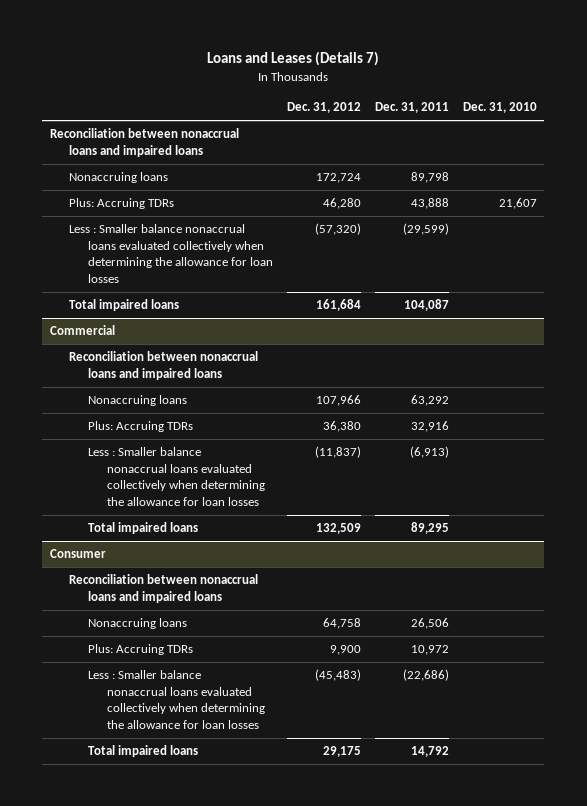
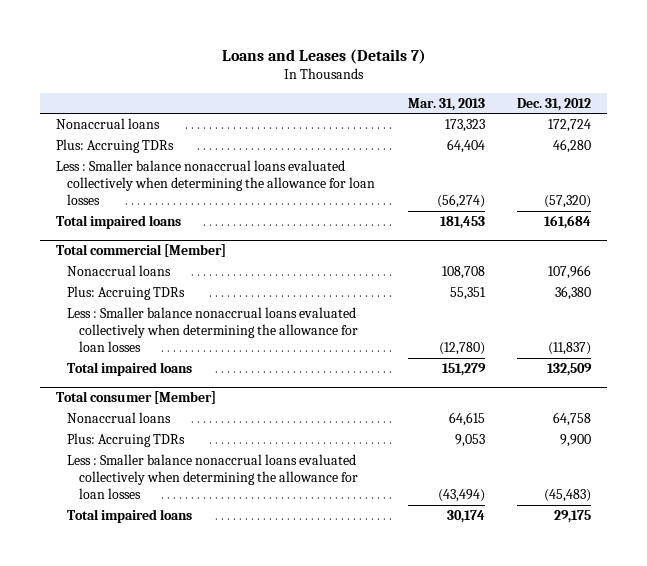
- | Dec. 31, 2012 | Dec. 31, 2011 | Dec. 31, 2010
+ | Mar. 31, 2013 | Dec. 31, 2012
- Reconciliation between nonaccrual loans and impaired loans
- Nonaccruing loans | 172,724 | 89,798 |
+ Nonaccrual loans | 173,323 | 172,724
- Commercial
- Reconciliation between nonaccrual loans and impaired loans
- Nonaccruing loans | 107,966 | 63,292 |
+ Total commercial [Member]
+ Nonaccrual loans | 108,708 | 107,966
- Consumer
- Reconciliation between nonaccrual loans and impaired loans
- Nonaccruing loans | 64,758 | 26,506 |
+ Total consumer [Member]
+ Nonaccrual loans | 64,615 | 64,758

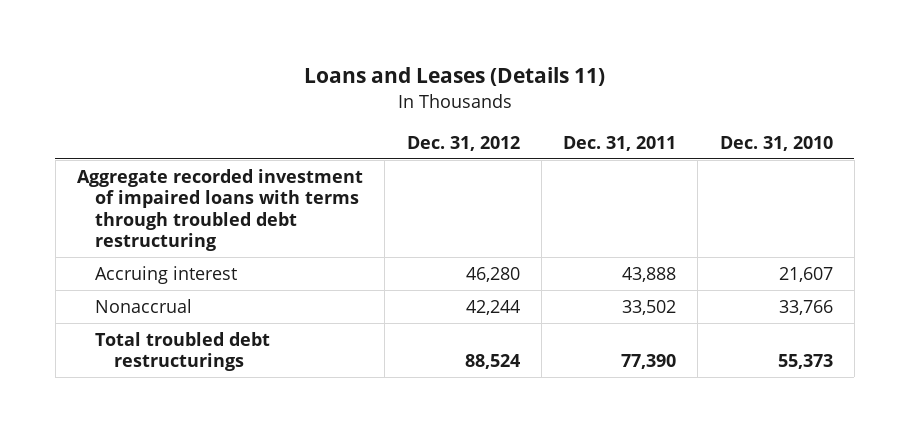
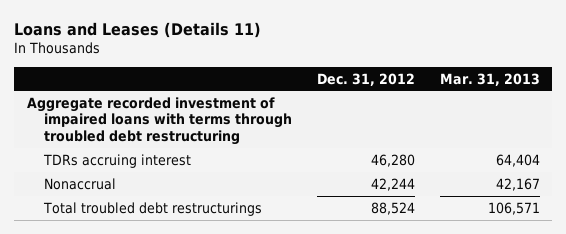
- | Dec. 31, 2012 | Dec. 31, 2011 | Dec. 31, 2010
+ | Dec. 31, 2012 | Mar. 31, 2013
- Accruing interest | 46,280 | 43,888 | 21,607
+ TDRs accruing interest | 46,280 | 64,404

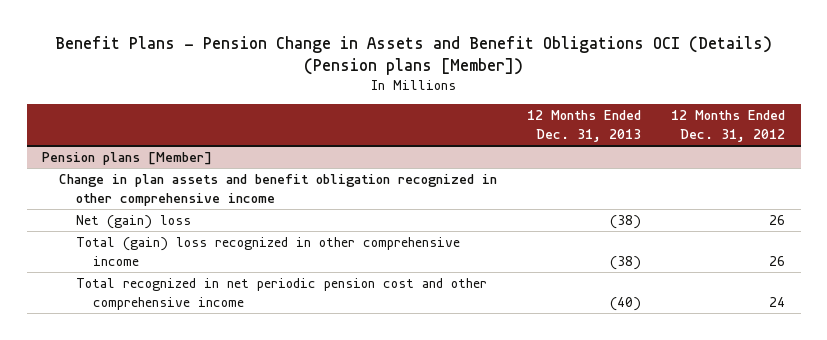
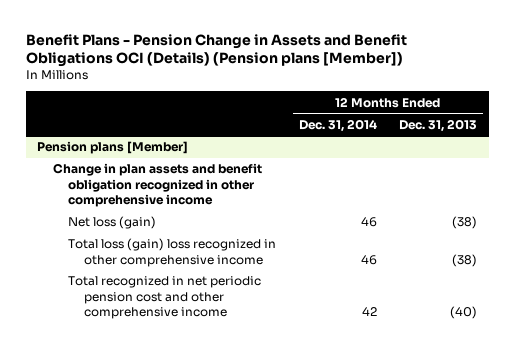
- | 12 Months Ended Dec. 31, 2013 | 12 Months Ended Dec. 31, 2012
+ | 12 Months Ended Dec. 31, 2014 | 12 Months Ended Dec. 31, 2013
@ Pension plans [Member]
- Net (gain) loss | (38) | 26
- Total (gain) loss recognized in other comprehensive income | (38) | 26
+ Net loss (gain) | 46 | (38)
+ Total loss (gain) loss recognized in other comprehensive income | 46 | (38)

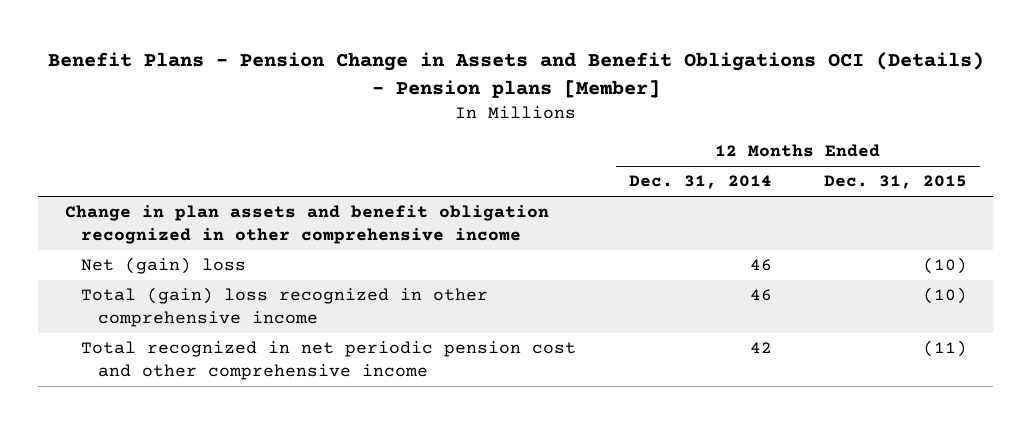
- Benefit Plans - Pension Change in Assets and Benefit Obligations OCI (Details) (Pension plans [Member])
+ Benefit Plans - Pension Change in Assets and Benefit Obligations OCI (Details) - Pension plans [Member]
- | 12 Months Ended Dec. 31, 2014 | 12 Months Ended Dec. 31, 2013
+ | 12 Months Ended Dec. 31, 2014 | 12 Months Ended Dec. 31, 2015
- Pension plans [Member]
- Net loss (gain) | 46 | (38)
- Total loss (gain) loss recognized in other comprehensive income | 46 | (38)
+ Net (gain) loss | 46 | (10)
+ Total (gain) loss recognized in other comprehensive income | 46 | (10)

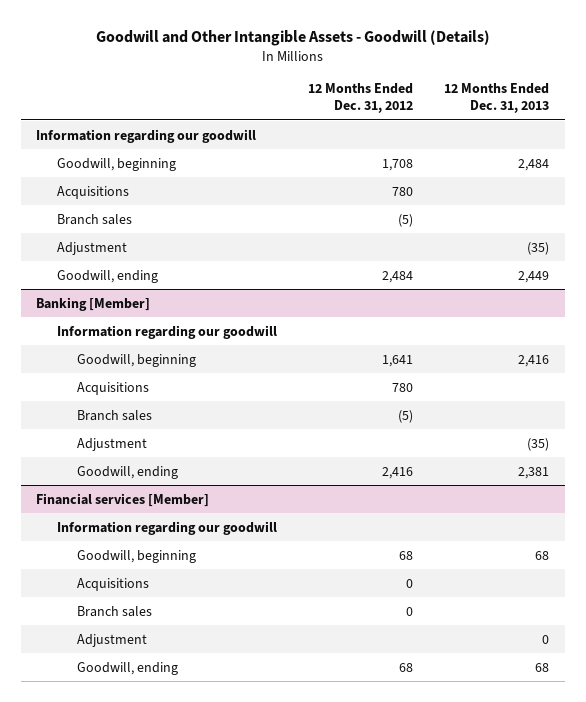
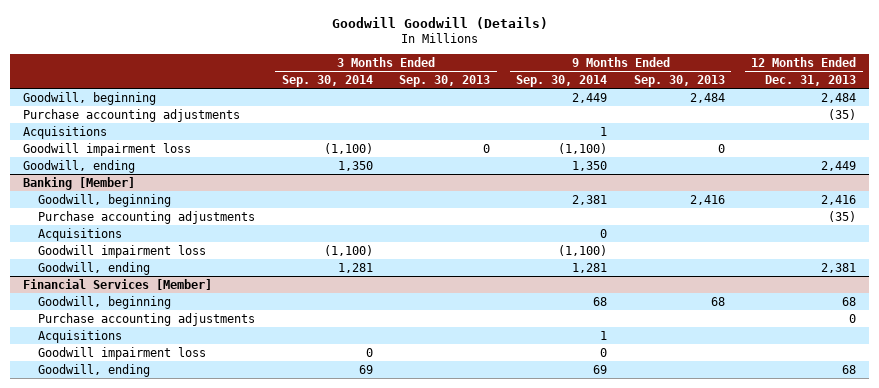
- Goodwill and Other Intangible Assets - Goodwill (Details)
+ Goodwill Goodwill (Details)
- | 12 Months Ended Dec. 31, 2012 | 12 Months Ended Dec. 31, 2013
+ | 3 Months Ended Sep. 30, 2014 | 3 Months Ended Sep. 30, 2013 | 9 Months Ended Sep. 30, 2014 | 9 Months Ended Sep. 30, 2013 | 12 Months Ended Dec. 31, 2013
- Information regarding our goodwill
+ Purchase accounting adjustments | | | | | (35)
- Branch sales | (5) |
- Adjustment | | (35)
+ Goodwill impairment loss | (1,100) | 0 | (1,100) | 0 |
@ Banking [Member]
- Information regarding our goodwill
+ Purchase accounting adjustments | | | | | (35)
- Branch sales | (5) |
- Adjustment | | (35)
+ Goodwill impairment loss | (1,100) | | (1,100) | |
- Financial services [Member]
- Information regarding our goodwill
+ Financial Services [Member]
+ Purchase accounting adjustments | | | | | 0
- Branch sales | 0 |
- Adjustment | | 0
+ Goodwill impairment loss | 0 | | 0 | |

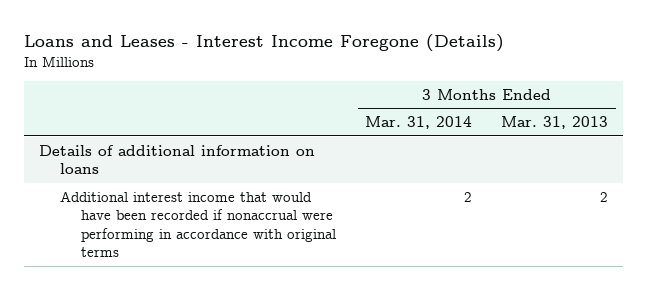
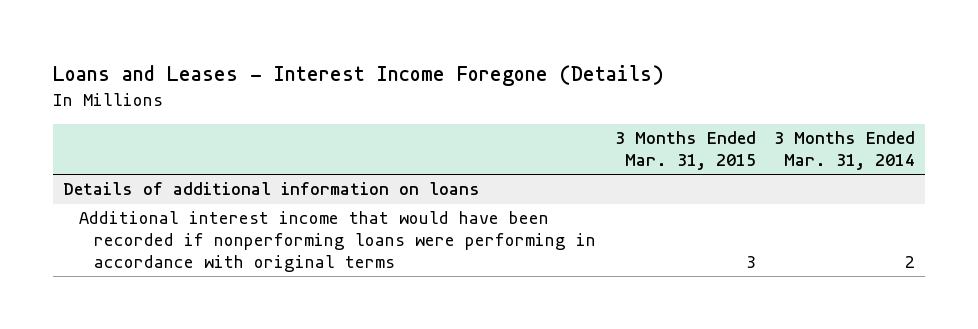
- | 3 Months Ended Mar. 31, 2014 | 3 Months Ended Mar. 31, 2013
+ | 3 Months Ended Mar. 31, 2015 | 3 Months Ended Mar. 31, 2014
- Additional interest income that would have been recorded if nonaccrual were performing in accordance with original terms | 2 | 2
+ Additional interest income that would have been recorded if nonperforming loans were performing in accordance with original terms | 3 | 2

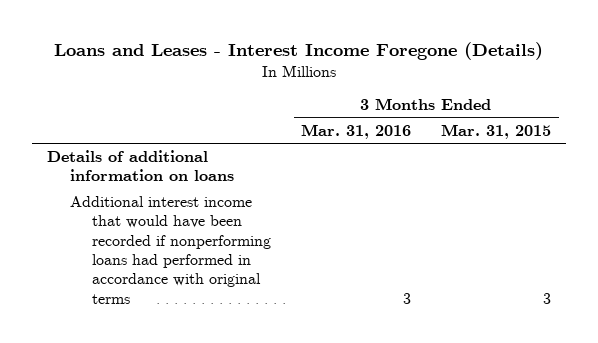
- | 3 Months Ended Mar. 31, 2015 | 3 Months Ended Mar. 31, 2014
+ | 3 Months Ended Mar. 31, 2016 | 3 Months Ended Mar. 31, 2015
- Additional interest income that would have been recorded if nonperforming loans were performing in accordance with original terms | 3 | 2
+ Additional interest income that would have been recorded if nonperforming loans had performed in accordance with original terms | 3 | 3

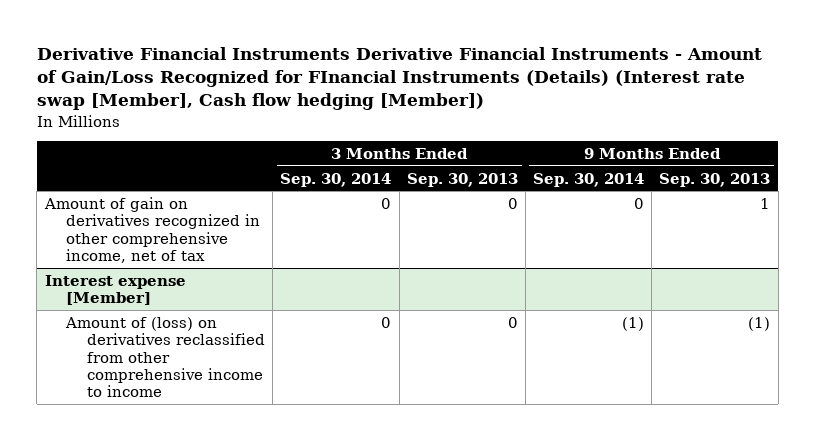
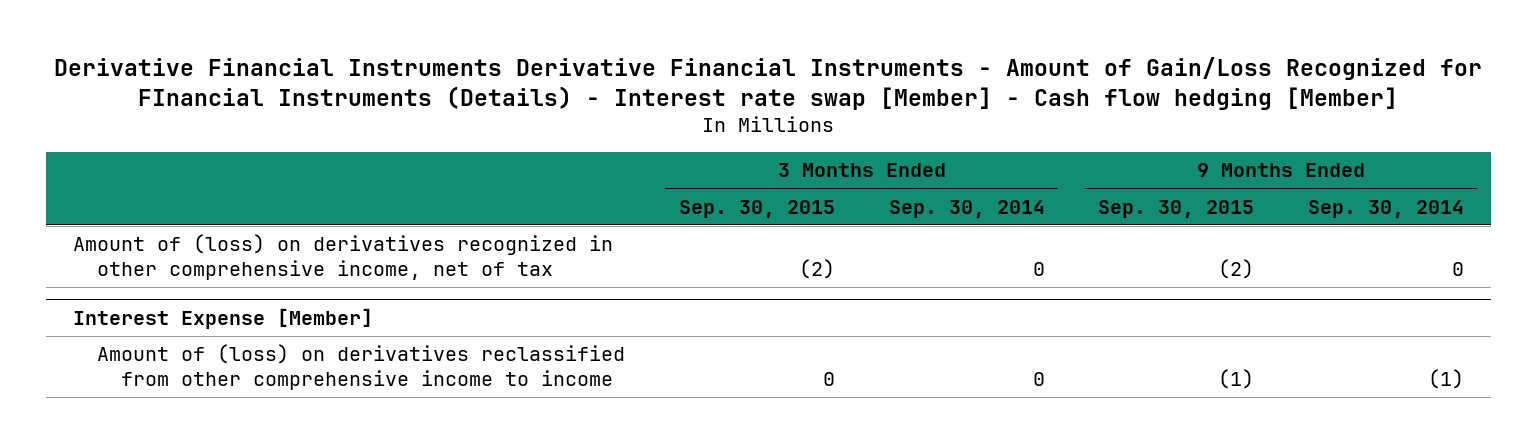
- Derivative Financial Instruments Derivative Financial Instruments - Amount of Gain/Loss Recognized for FInancial Instruments (Details) (Interest rate swap [Member], Cash flow hedging [Member])
+ Derivative Financial Instruments Derivative Financial Instruments - Amount of Gain/Loss Recognized for FInancial Instruments (Details) - Interest rate swap [Member] - Cash flow hedging [Member]
- | 3 Months Ended Sep. 30, 2014 | 3 Months Ended Sep. 30, 2013 | 9 Months Ended Sep. 30, 2014 | 9 Months Ended Sep. 30, 2013
+ | 3 Months Ended Sep. 30, 2015 | 3 Months Ended Sep. 30, 2014 | 9 Months Ended Sep. 30, 2015 | 9 Months Ended Sep. 30, 2014
- Amount of gain on derivatives recognized in other comprehensive income, net of tax | 0 | 0 | 0 | 1
- Interest expense [Member]
+ Amount of (loss) on derivatives recognized in other comprehensive income, net of tax | (2) | 0 | (2) | 0
+ Interest Expense [Member]

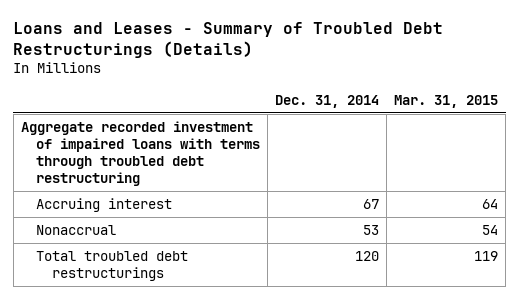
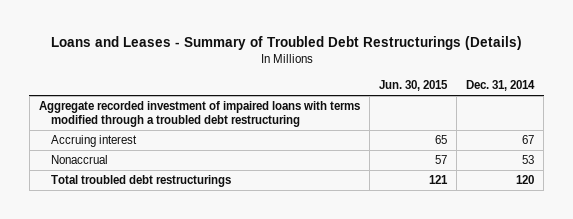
- | Dec. 31, 2014 | Mar. 31, 2015
+ | Jun. 30, 2015 | Dec. 31, 2014
- Aggregate recorded investment of impaired loans with terms through troubled debt restructuring
+ Aggregate recorded investment of impaired loans with terms modified through a troubled debt restructuring

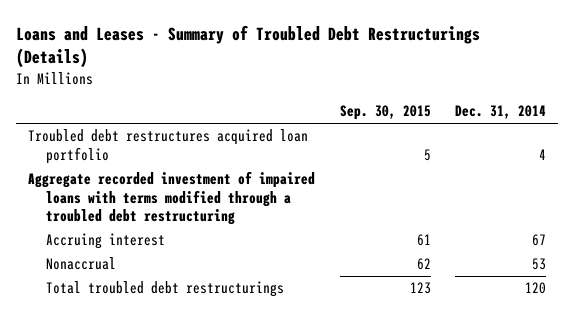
- | Jun. 30, 2015 | Dec. 31, 2014
+ | Sep. 30, 2015 | Dec. 31, 2014
+ Troubled debt restructures acquired loan portfolio | 5 | 4

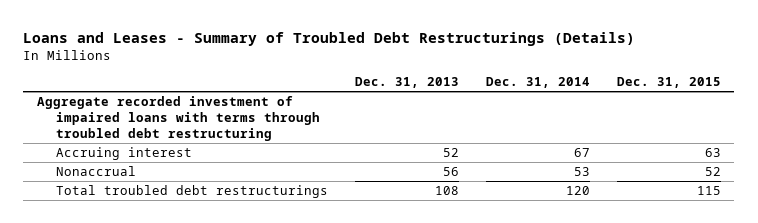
- | Sep. 30, 2015 | Dec. 31, 2014
+ | Dec. 31, 2013 | Dec. 31, 2014 | Dec. 31, 2015
- Troubled debt restructures acquired loan portfolio | 5 | 4
- Aggregate recorded investment of impaired loans with terms modified through a troubled debt restructuring
+ Aggregate recorded investment of impaired loans with terms through troubled debt restructuring

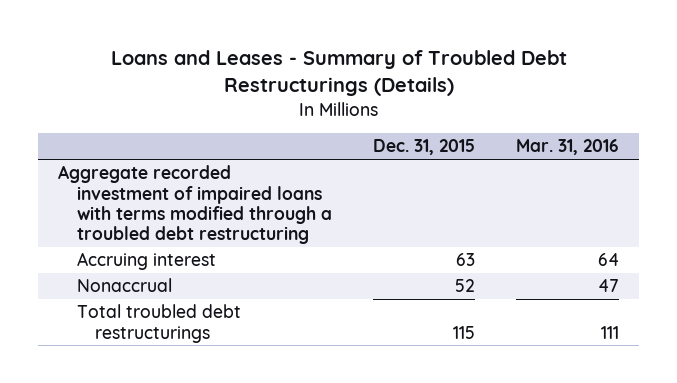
- | Dec. 31, 2013 | Dec. 31, 2014 | Dec. 31, 2015
+ | Dec. 31, 2015 | Mar. 31, 2016
- Aggregate recorded investment of impaired loans with terms through troubled debt restructuring
+ Aggregate recorded investment of impaired loans with terms modified through a troubled debt restructuring

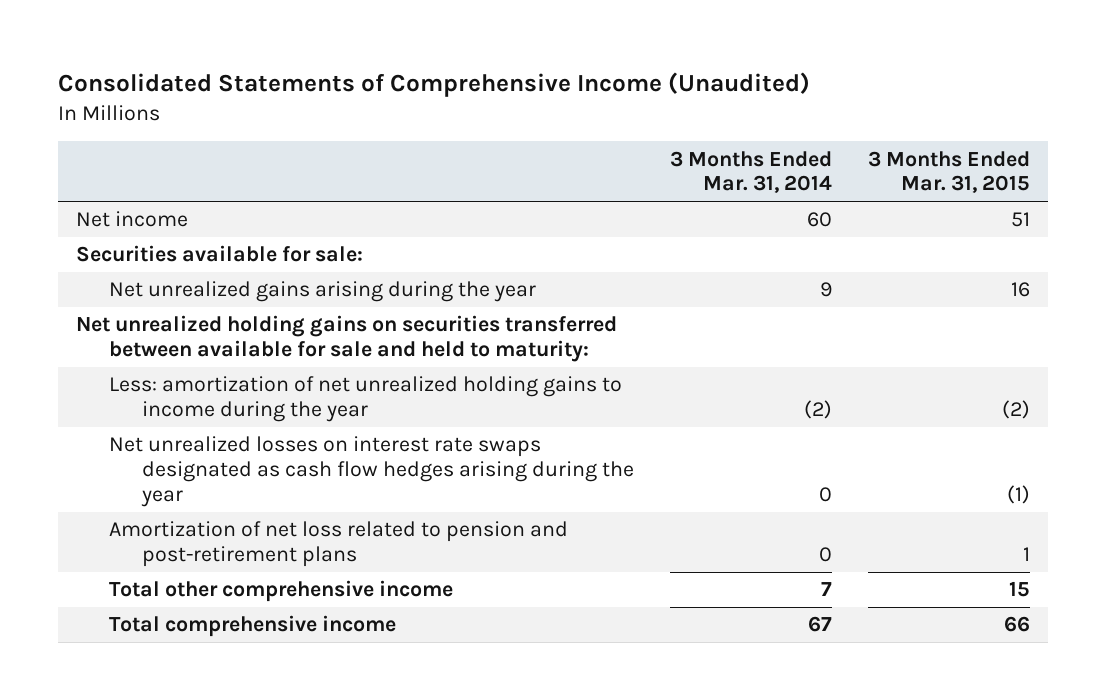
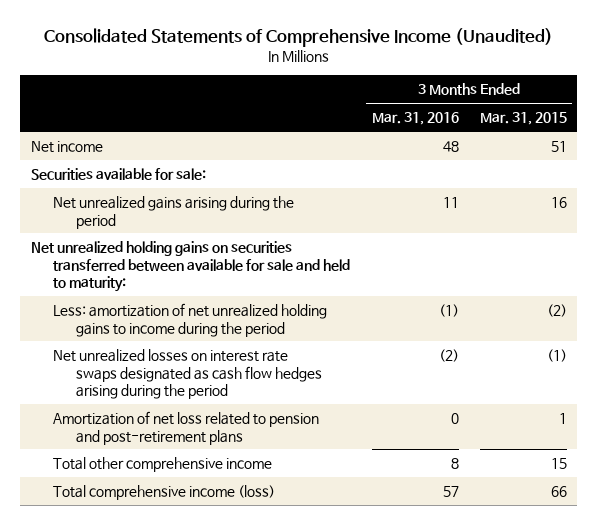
- | 3 Months Ended Mar. 31, 2014 | 3 Months Ended Mar. 31, 2015
+ | 3 Months Ended Mar. 31, 2016 | 3 Months Ended Mar. 31, 2015
- Net unrealized gains arising during the year | 9 | 16
+ Net unrealized gains arising during the period | 11 | 16
- Less: amortization of net unrealized holding gains to income during the year | (2) | (2)
- Net unrealized losses on interest rate swaps designated as cash flow hedges arising during the year | 0 | (1)
+ Less: amortization of net unrealized holding gains to income during the period | (1) | (2)
+ Net unrealized losses on interest rate swaps designated as cash flow hedges arising during the period | (2) | (1)
- Total comprehensive income | 67 | 66
+ Total comprehensive income (loss) | 57 | 66

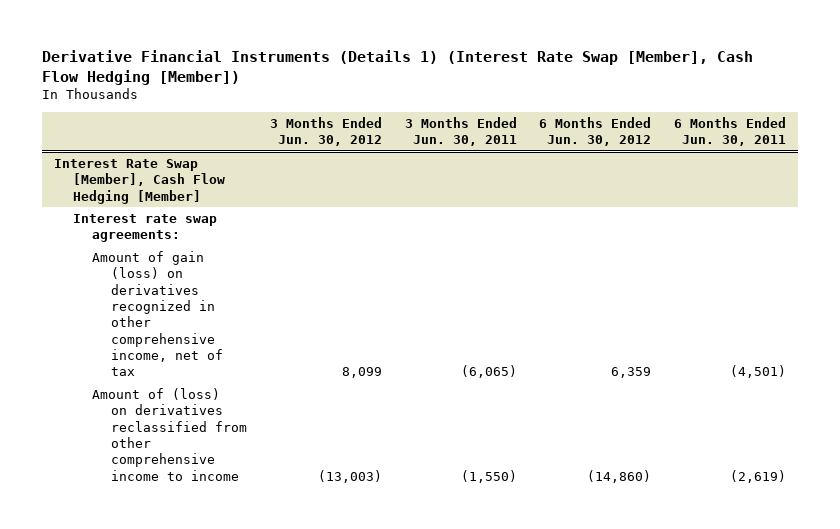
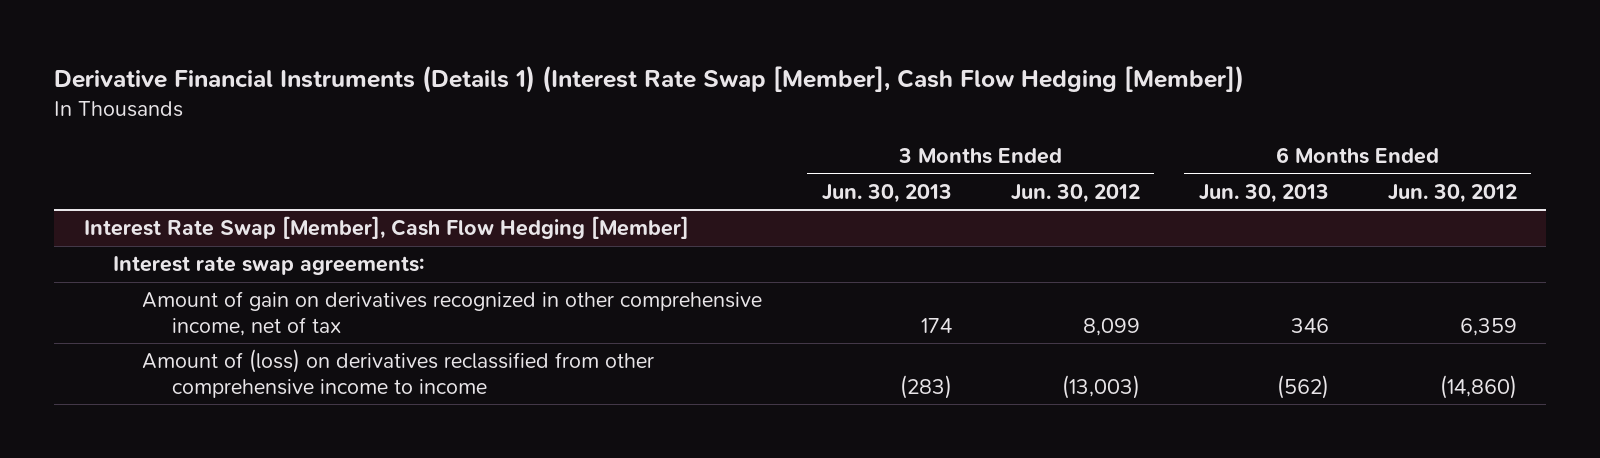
- | 3 Months Ended Jun. 30, 2012 | 3 Months Ended Jun. 30, 2011 | 6 Months Ended Jun. 30, 2012 | 6 Months Ended Jun. 30, 2011
+ | 3 Months Ended Jun. 30, 2013 | 3 Months Ended Jun. 30, 2012 | 6 Months Ended Jun. 30, 2013 | 6 Months Ended Jun. 30, 2012
@ Interest Rate Swap [Member], Cash Flow Hedging [Member]
- Amount of gain (loss) on derivatives recognized in other comprehensive income, net of tax | 8,099 | (6,065) | 6,359 | (4,501)
+ Amount of gain on derivatives recognized in other comprehensive income, net of tax | 174 | 8,099 | 346 | 6,359

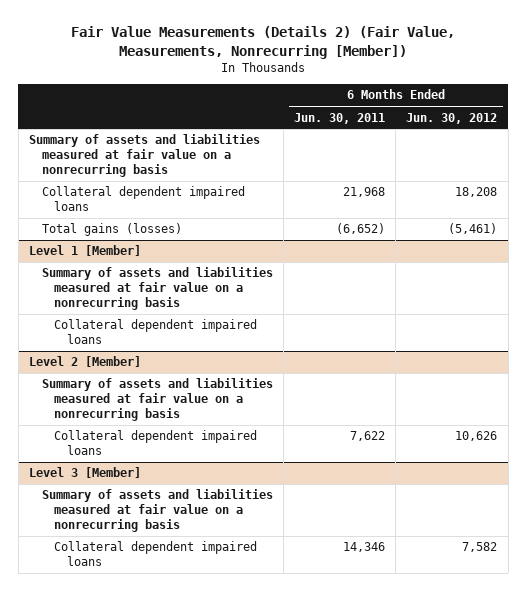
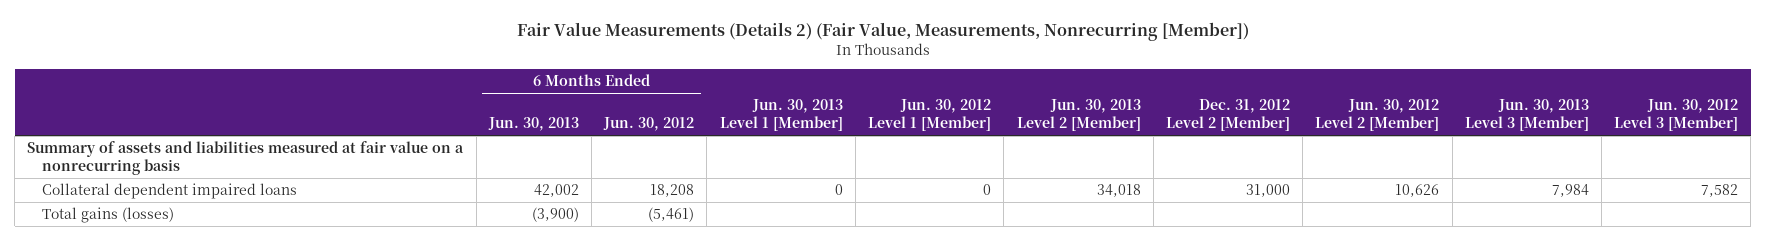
- | 6 Months Ended Jun. 30, 2011 | 6 Months Ended Jun. 30, 2012
+ | 6 Months Ended Jun. 30, 2013 | 6 Months Ended Jun. 30, 2012 | Jun. 30, 2013 Level 1 [Member] | Jun. 30, 2012 Level 1 [Member] | Jun. 30, 2013 Level 2 [Member] | Dec. 31, 2012 Level 2 [Member] | Jun. 30, 2012 Level 2 [Member] | Jun. 30, 2013 Level 3 [Member] | Jun. 30, 2012 Level 3 [Member]
- Level 1 [Member]
- Summary of assets and liabilities measured at fair value on a nonrecurring basis
- Collateral dependent impaired loans
- Level 2 [Member]
- Summary of assets and liabilities measured at fair value on a nonrecurring basis
- Collateral dependent impaired loans | 7,622 | 10,626
- Level 3 [Member]
- Summary of assets and liabilities measured at fair value on a nonrecurring basis
- Collateral dependent impaired loans | 14,346 | 7,582

